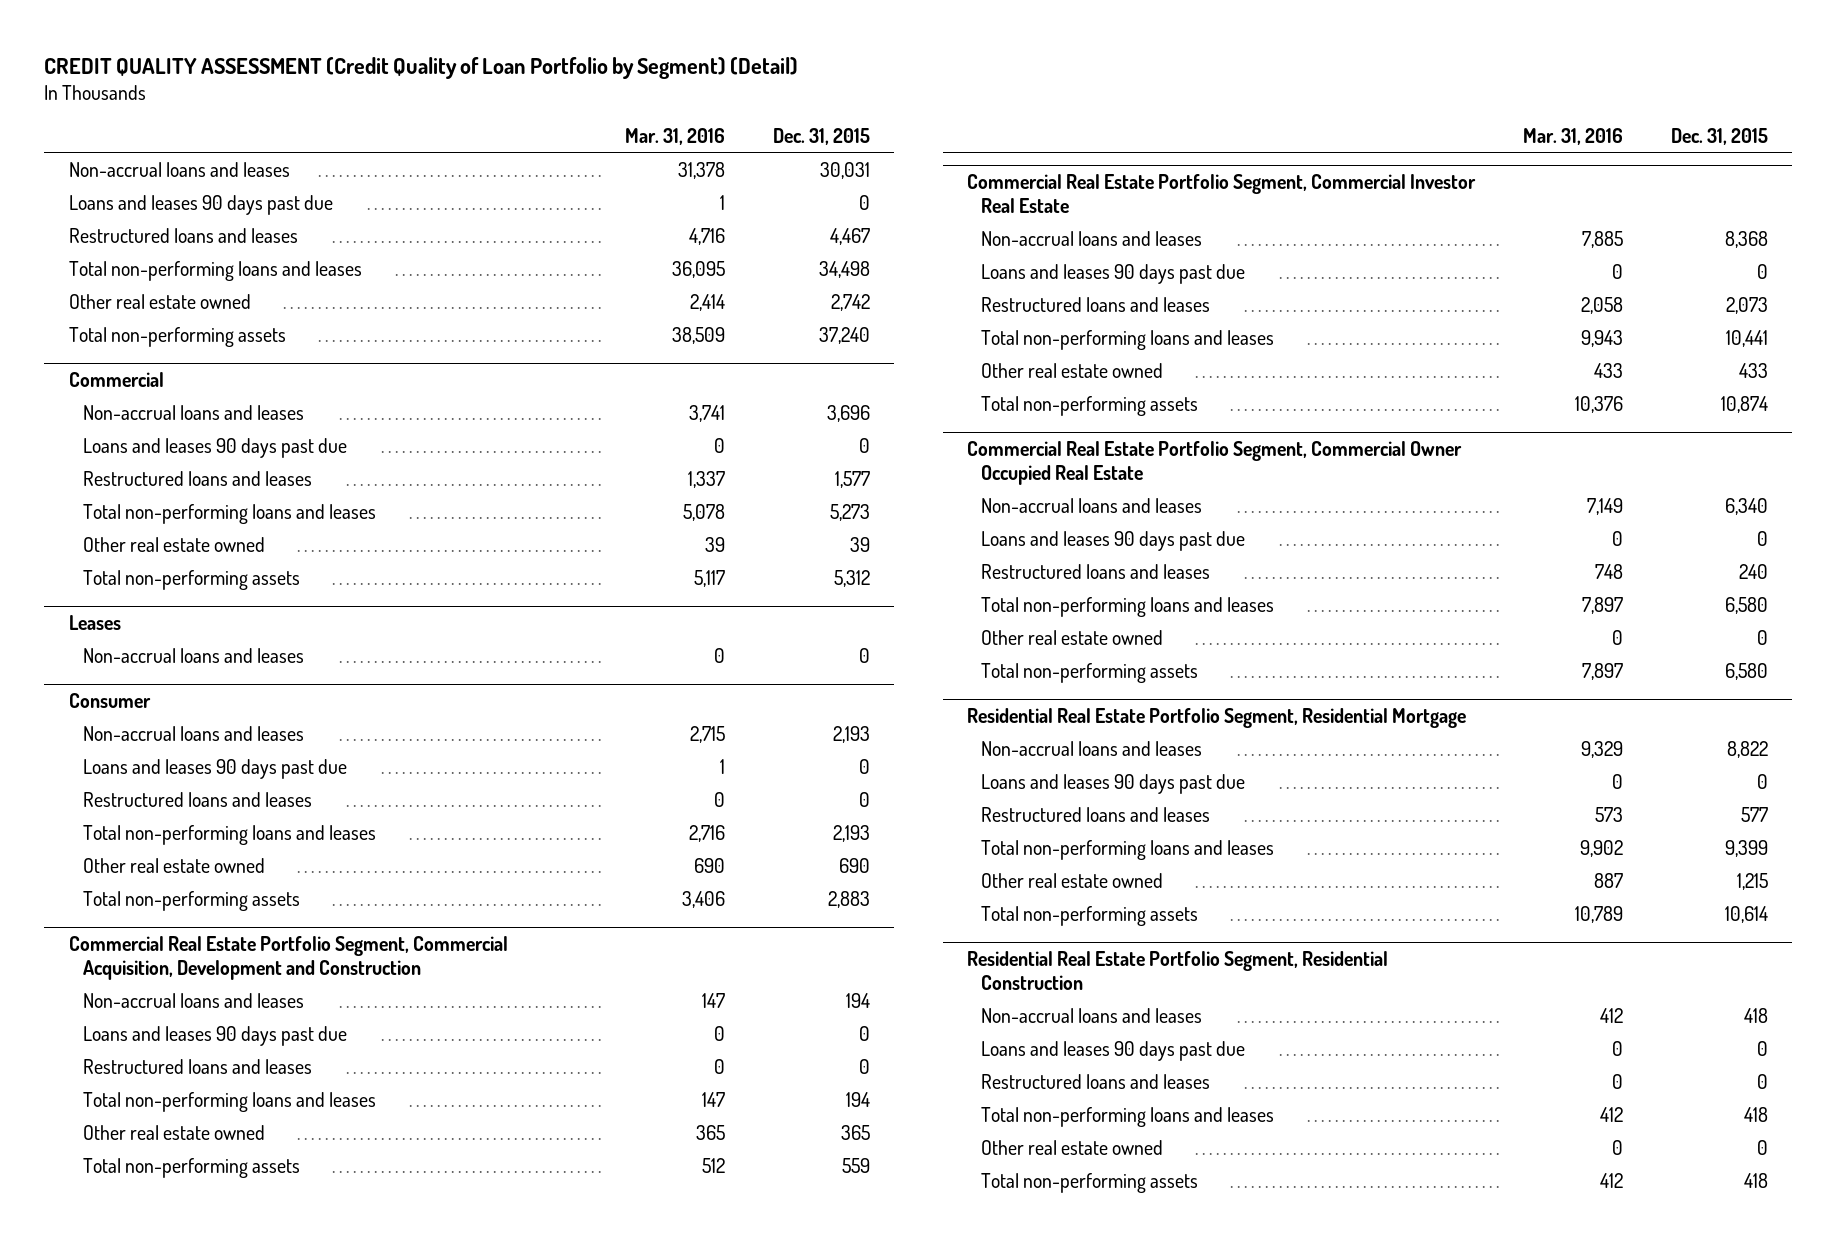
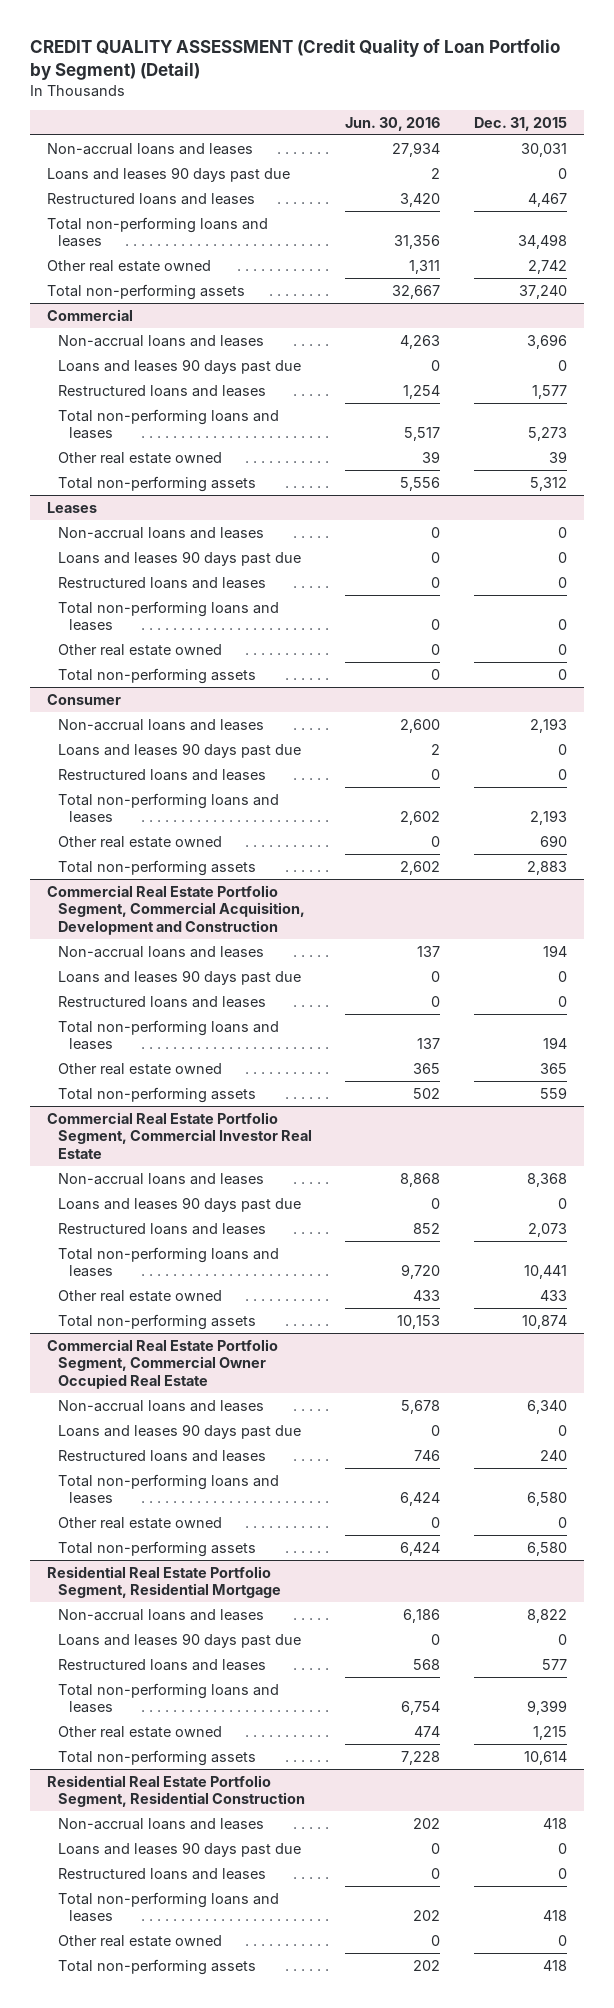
- | Mar. 31, 2016 | Dec. 31, 2015
+ | Jun. 30, 2016 | Dec. 31, 2015
@ Leases
+ Loans and leases 90 days past due | 0 | 0
+ Restructured loans and leases | 0 | 0
+ Total non-performing loans and leases | 0 | 0
+ Other real estate owned | 0 | 0
+ Total non-performing assets | 0 | 0

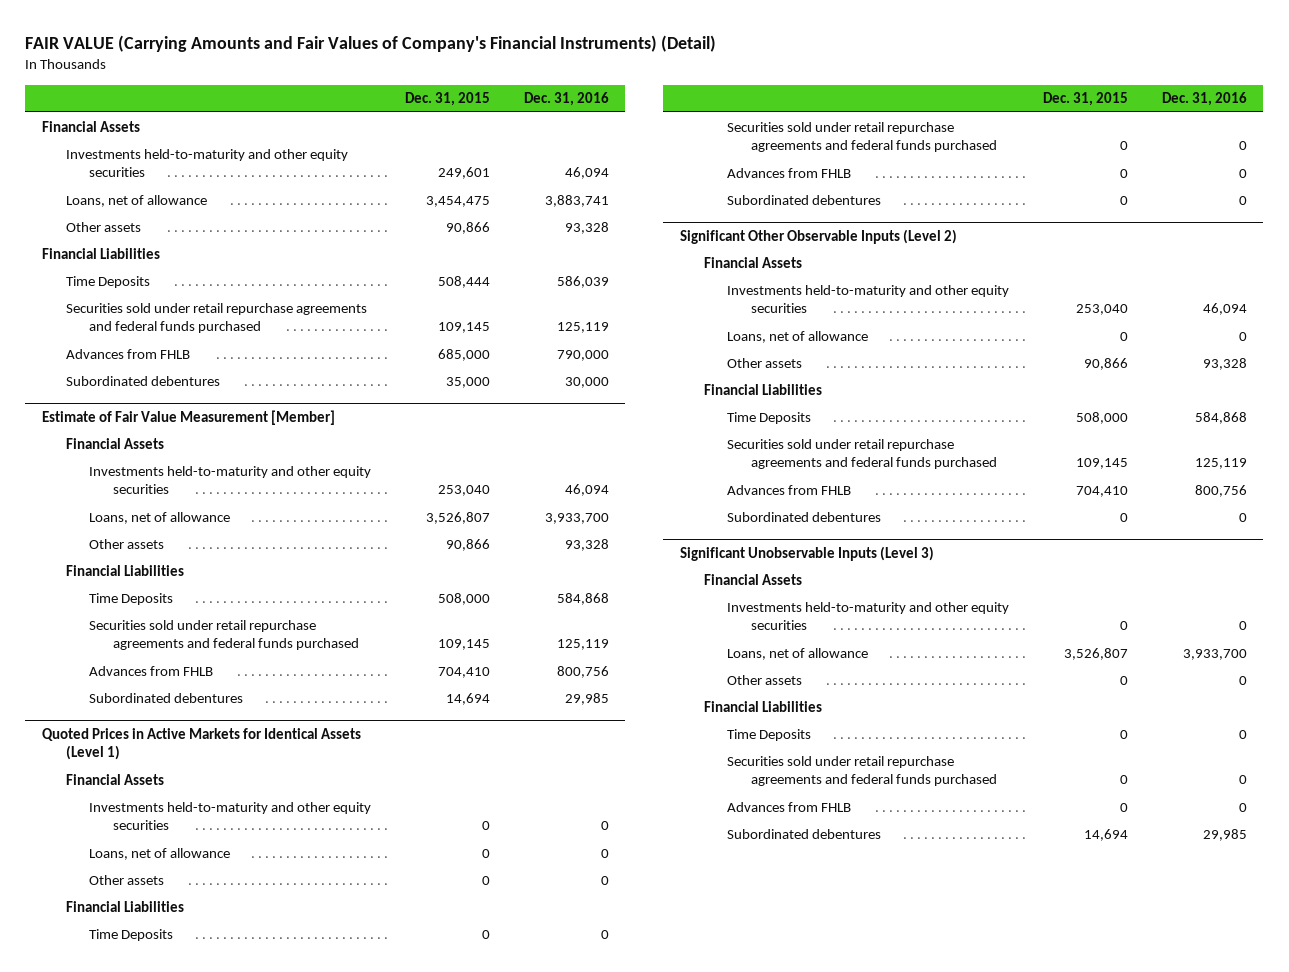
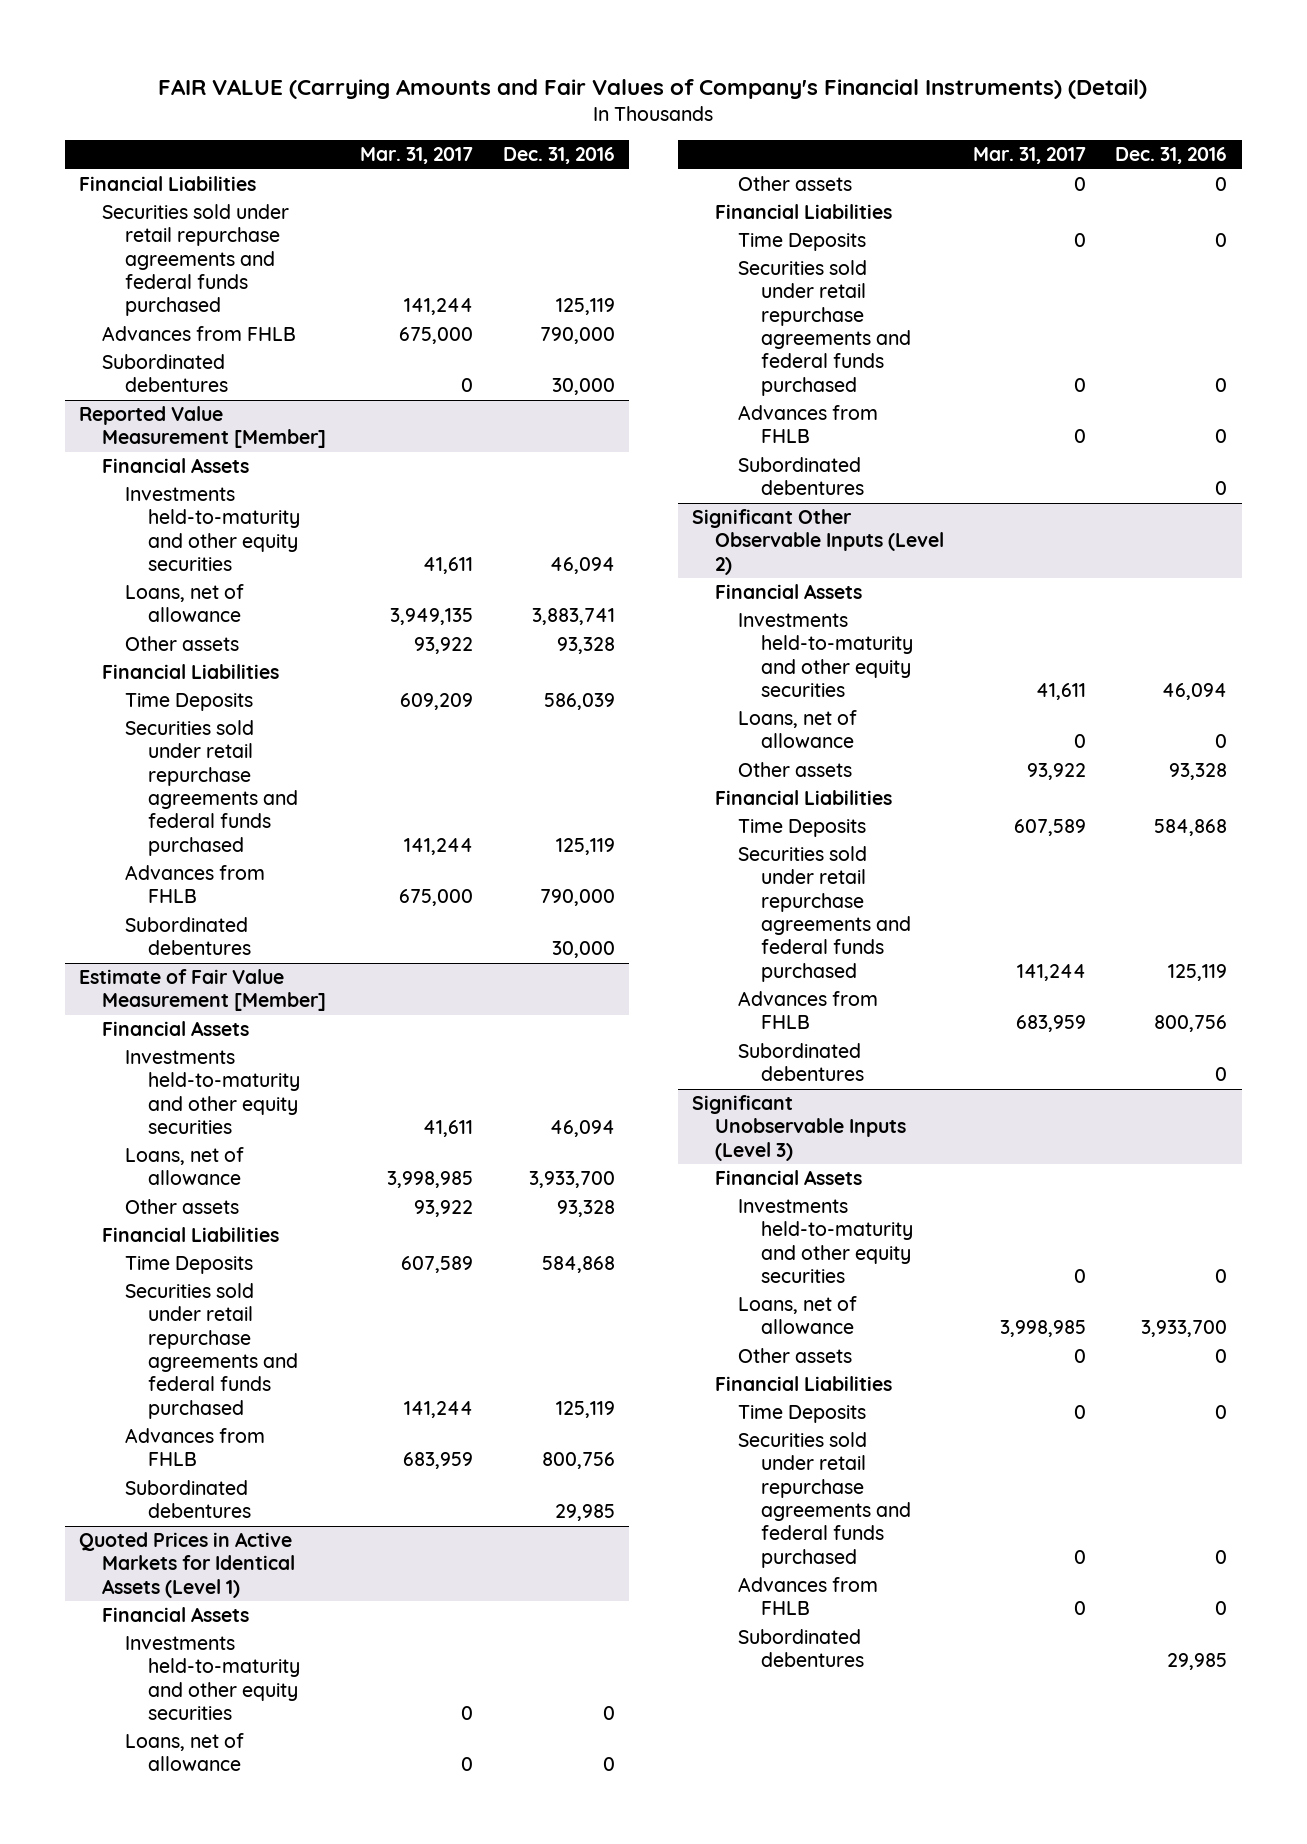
- | Dec. 31, 2015 | Dec. 31, 2016
+ | Mar. 31, 2017 | Dec. 31, 2016
+ Financial Liabilities
+ Securities sold under retail repurchase agreements and federal funds purchased | 141,244 | 125,119
+ Advances from FHLB | 675,000 | 790,000
+ Subordinated debentures | 0 | 30,000
+ Reported Value Measurement [Member]

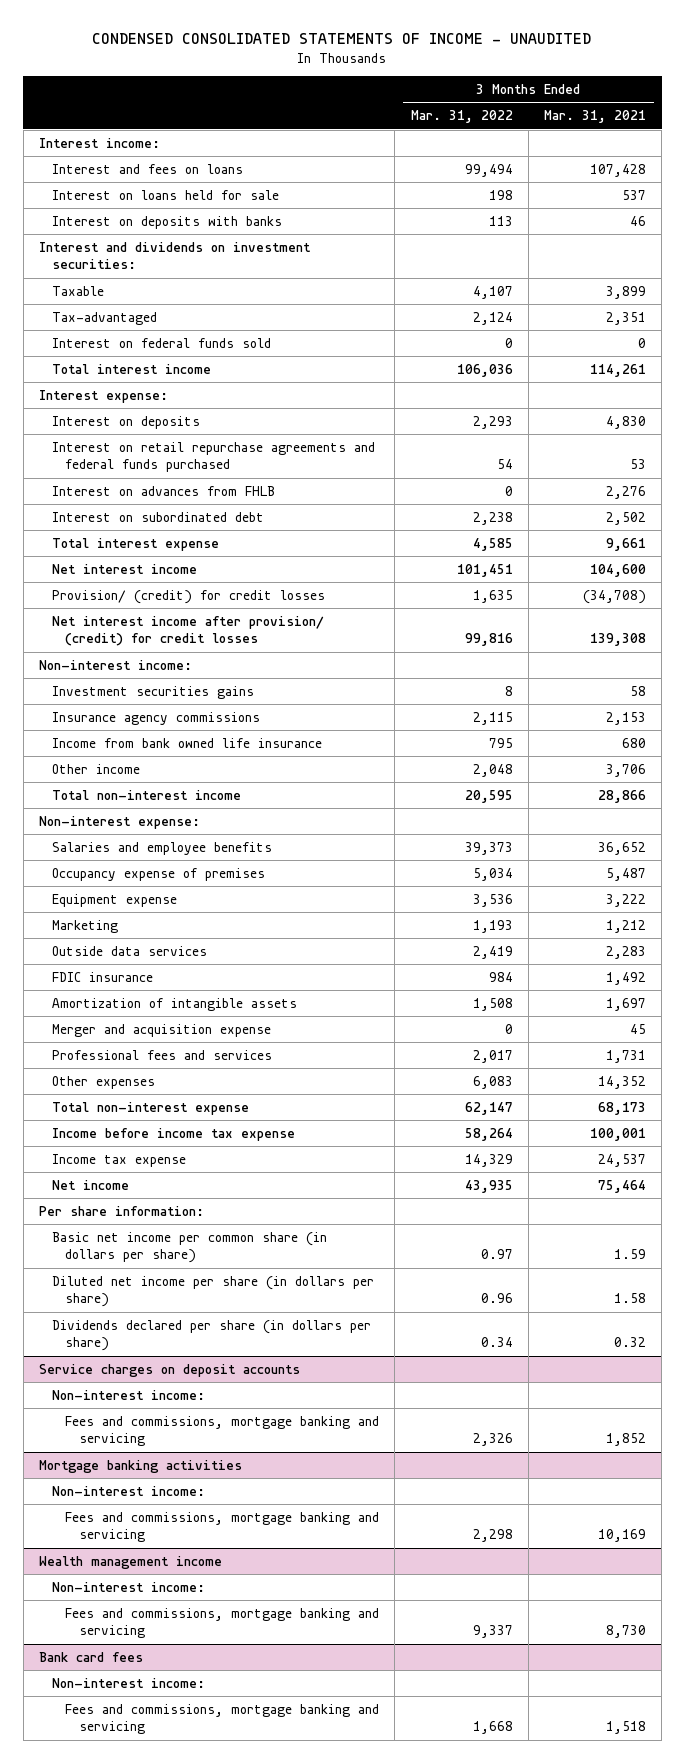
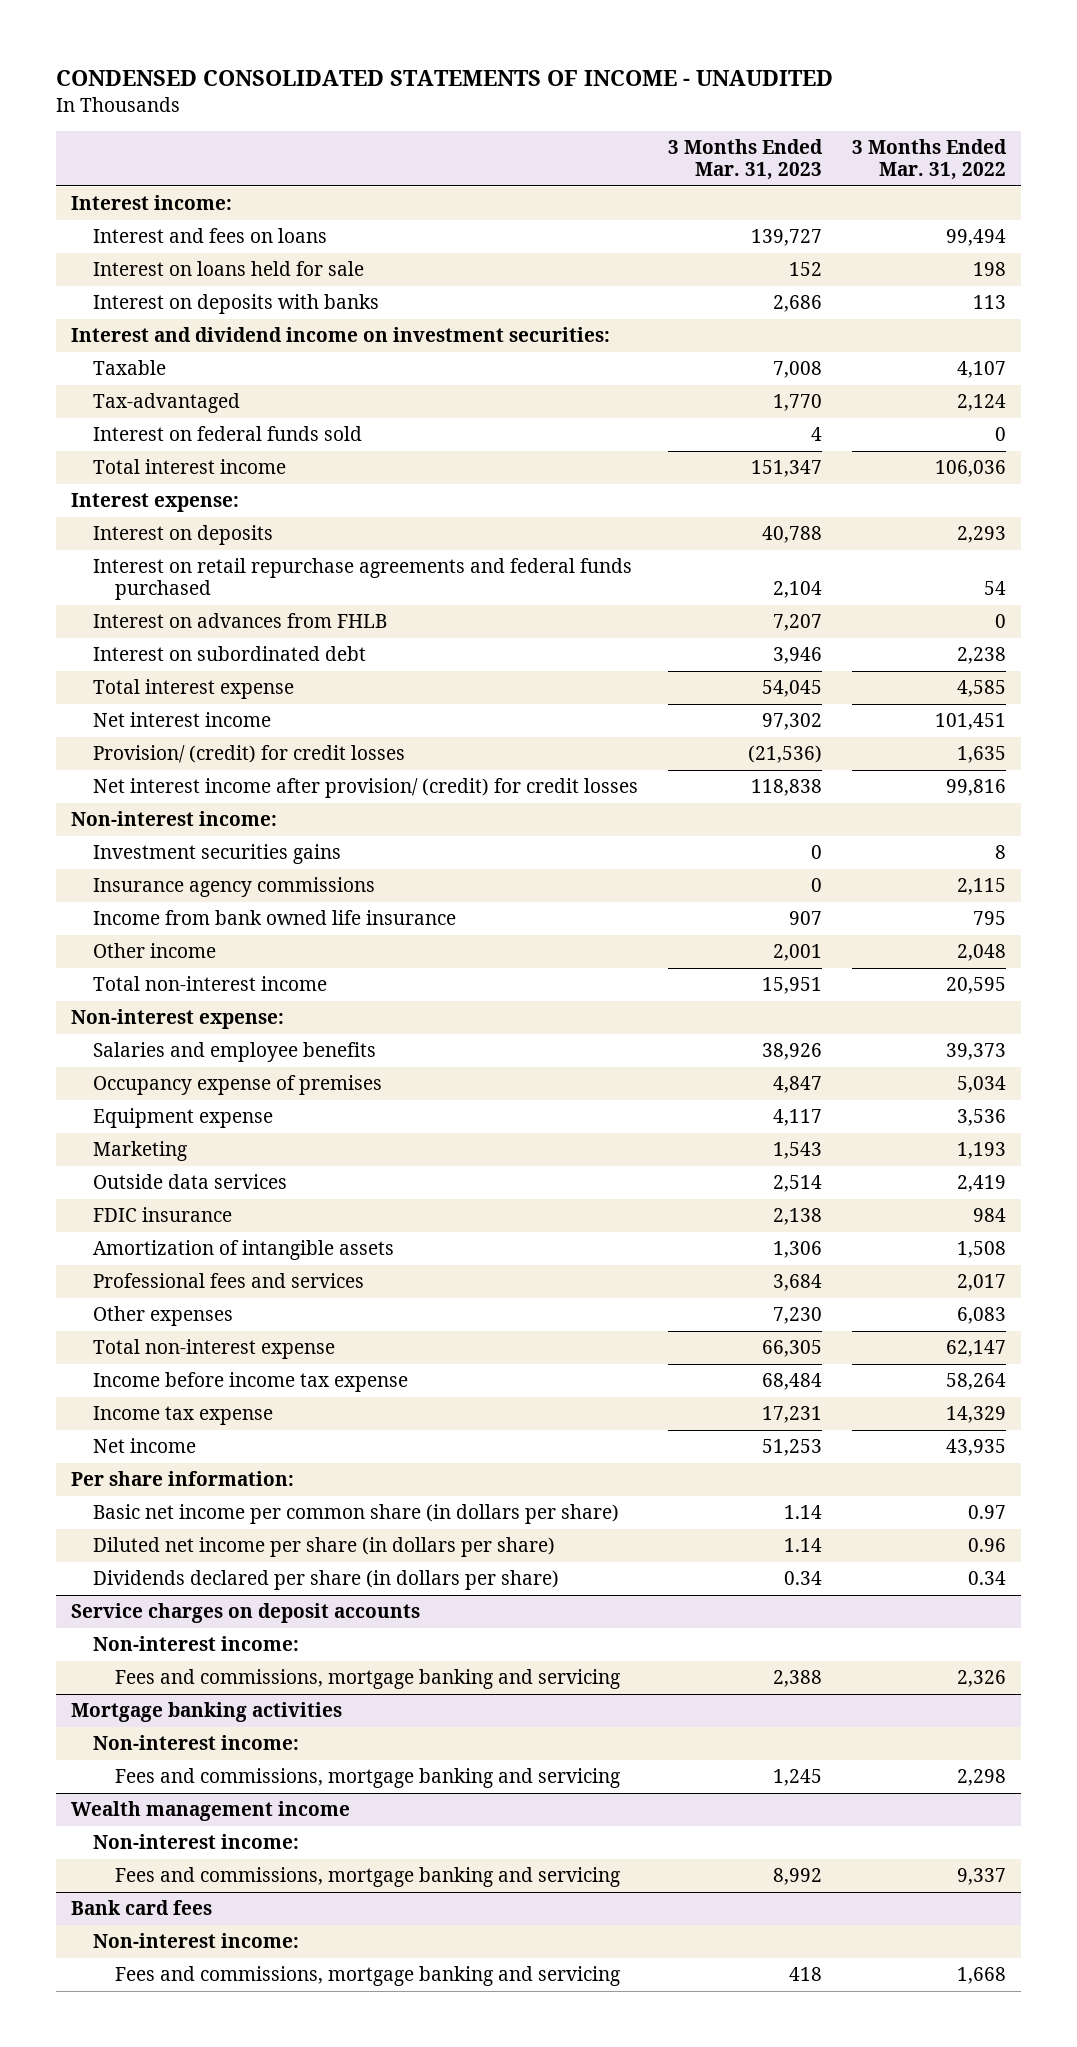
- | 3 Months Ended Mar. 31, 2022 | 3 Months Ended Mar. 31, 2021
+ | 3 Months Ended Mar. 31, 2023 | 3 Months Ended Mar. 31, 2022
- Interest and dividends on investment securities:
+ Interest and dividend income on investment securities:
- Merger and acquisition expense | 0 | 45

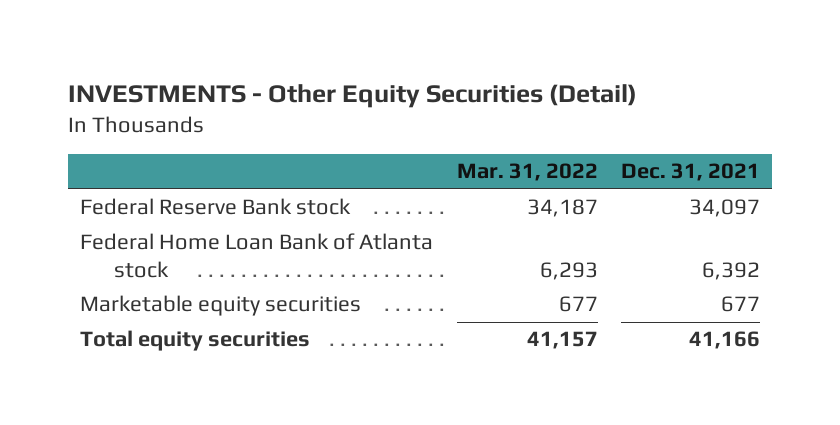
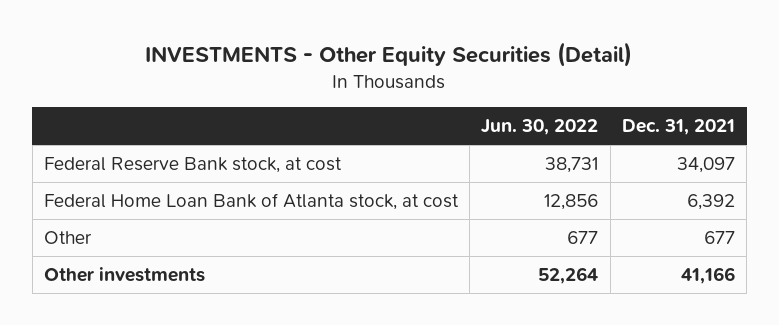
- | Mar. 31, 2022 | Dec. 31, 2021
+ | Jun. 30, 2022 | Dec. 31, 2021
- Federal Reserve Bank stock | 34,187 | 34,097
- Federal Home Loan Bank of Atlanta stock | 6,293 | 6,392
- Marketable equity securities | 677 | 677
- Total equity securities | 41,157 | 41,166
+ Federal Reserve Bank stock, at cost | 38,731 | 34,097
+ Federal Home Loan Bank of Atlanta stock, at cost | 12,856 | 6,392
+ Other | 677 | 677
+ Other investments | 52,264 | 41,166

